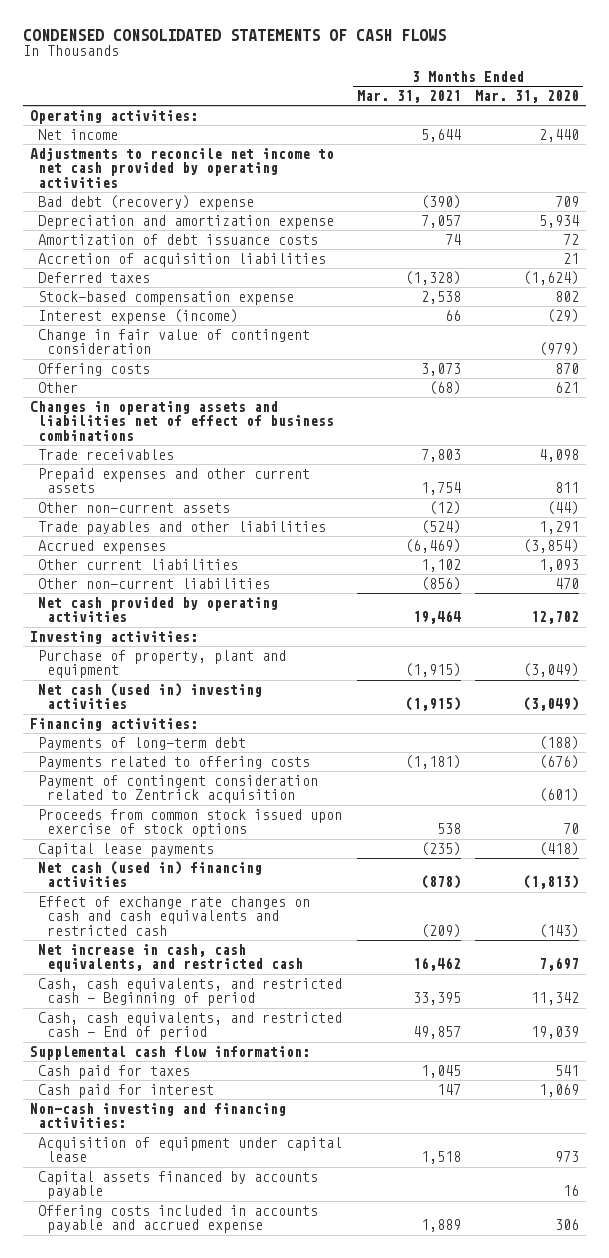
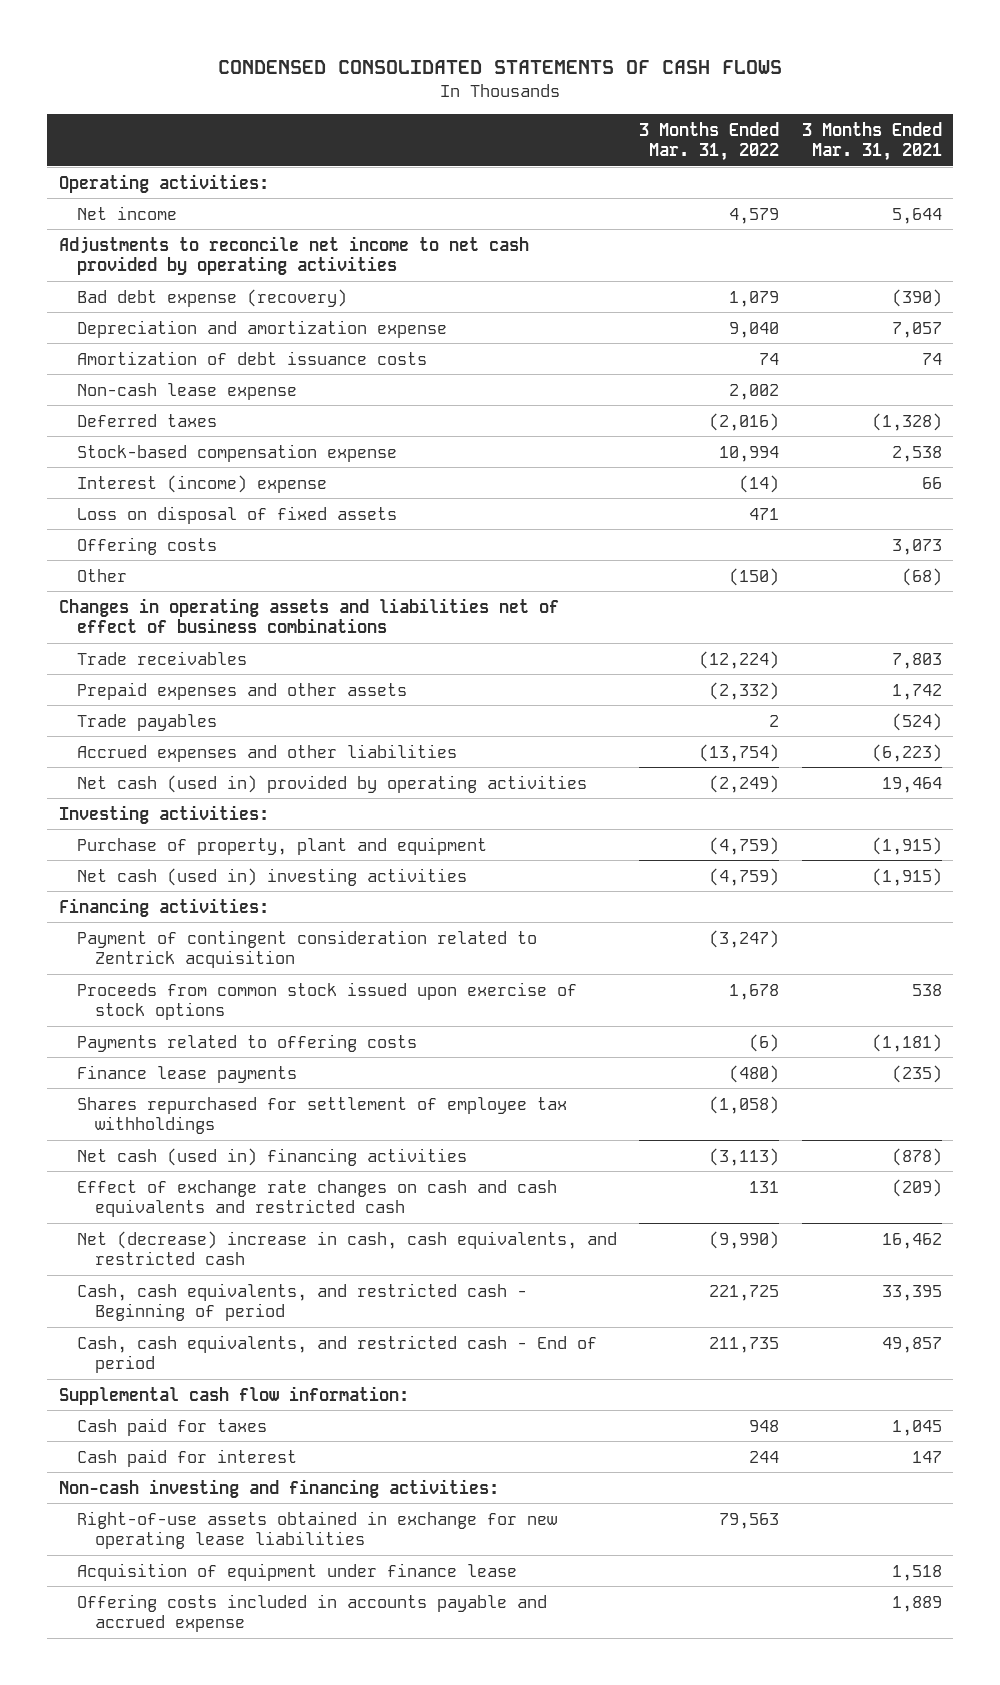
- | 3 Months Ended Mar. 31, 2021 | 3 Months Ended Mar. 31, 2020
+ | 3 Months Ended Mar. 31, 2022 | 3 Months Ended Mar. 31, 2021
- Bad debt (recovery) expense | (390) | 709
+ Bad debt expense (recovery) | 1,079 | (390)
- Accretion of acquisition liabilities | | 21
+ Non-cash lease expense | 2,002 |
- Interest expense (income) | 66 | (29)
- Change in fair value of contingent consideration | | (979)
+ Interest (income) expense | (14) | 66
+ Loss on disposal of fixed assets | 471 |
- Prepaid expenses and other current assets | 1,754 | 811
- Other non-current assets | (12) | (44)
- Trade payables and other liabilities | (524) | 1,291
- Accrued expenses | (6,469) | (3,854)
- Other current liabilities | 1,102 | 1,093
- Other non-current liabilities | (856) | 470
- Net cash provided by operating activities | 19,464 | 12,702
+ Prepaid expenses and other assets | (2,332) | 1,742
+ Trade payables | 2 | (524)
+ Accrued expenses and other liabilities | (13,754) | (6,223)
+ Net cash (used in) provided by operating activities | (2,249) | 19,464
- Payments of long-term debt | | (188)
- Capital lease payments | (235) | (418)
moved down: Payments related to offering costs | (6) | (1,181)
+ Finance lease payments | (480) | (235)
+ Shares repurchased for settlement of employee tax withholdings | (1,058) |
- Net increase in cash, cash equivalents, and restricted cash | 16,462 | 7,697
+ Net (decrease) increase in cash, cash equivalents, and restricted cash | (9,990) | 16,462
- Acquisition of equipment under capital lease | 1,518 | 973
- Capital assets financed by accounts payable | | 16
+ Right-of-use assets obtained in exchange for new operating lease liabilities | 79,563 |
+ Acquisition of equipment under finance lease | | 1,518

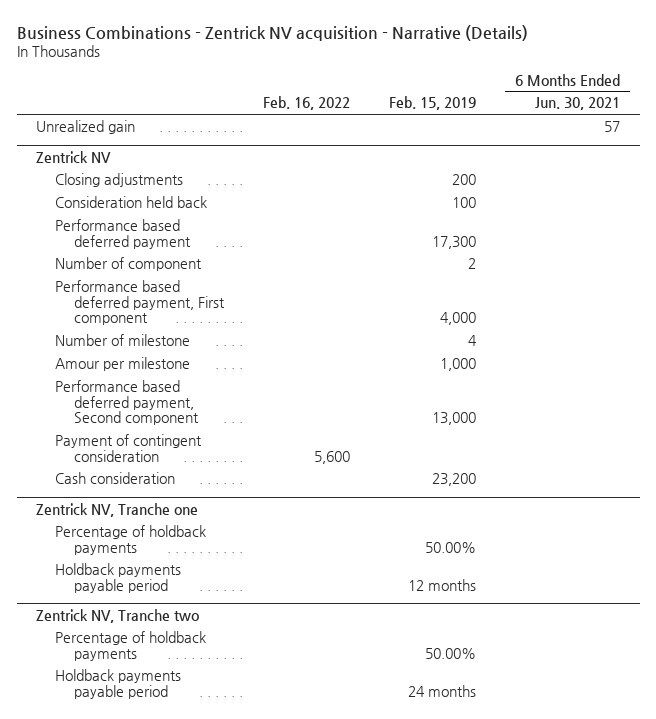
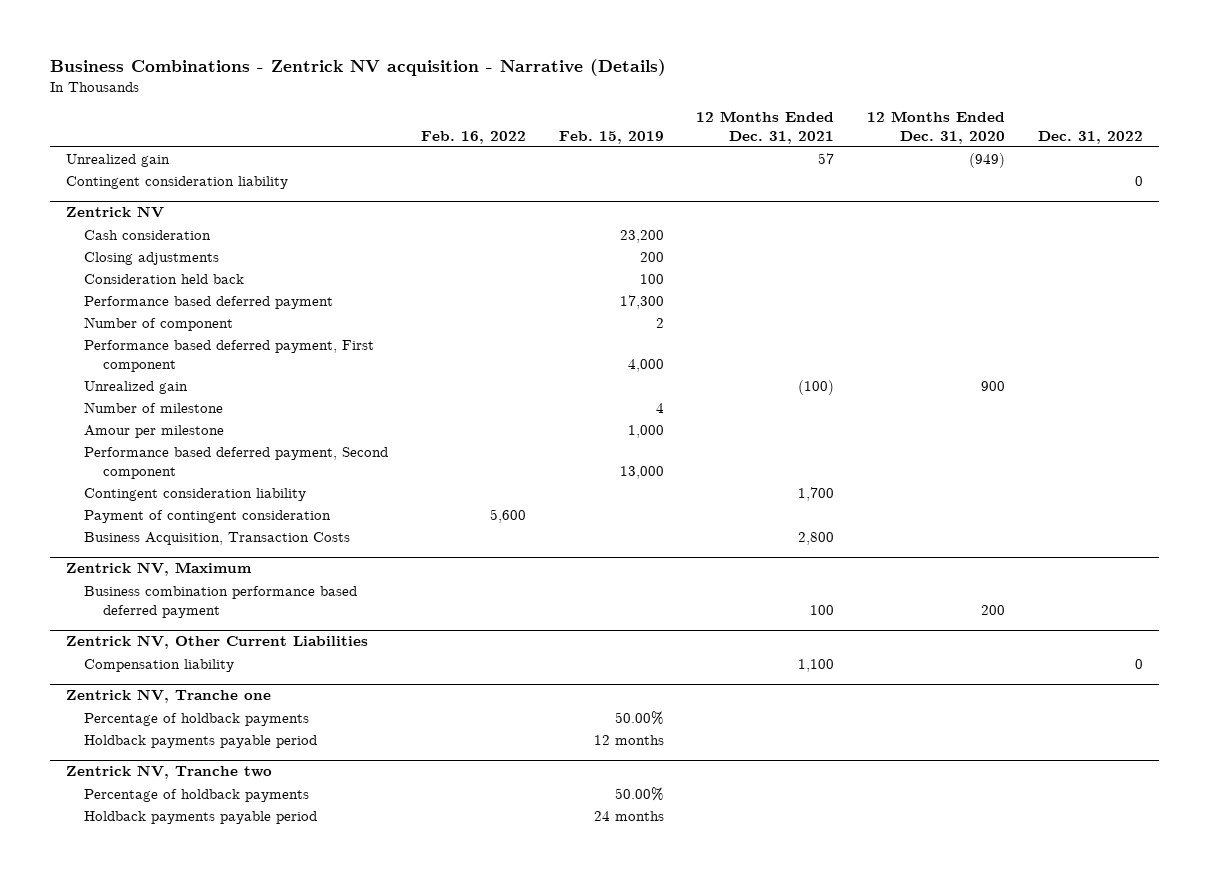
- | Feb. 16, 2022 | Feb. 15, 2019 | 6 Months Ended Jun. 30, 2021
+ | Feb. 16, 2022 | Feb. 15, 2019 | 12 Months Ended Dec. 31, 2021 | 12 Months Ended Dec. 31, 2020 | Dec. 31, 2022
+ Contingent consideration liability | | | | | 0
@ Zentrick NV
moved up: Cash consideration | | 23,200 | | |
+ Unrealized gain | | | (100) | 900 |
+ Contingent consideration liability | | | 1,700 | |
+ Business Acquisition, Transaction Costs | | | 2,800 | |
+ Zentrick NV, Maximum
+ Business combination performance based deferred payment | | | 100 | 200 |
+ Zentrick NV, Other Current Liabilities
+ Compensation liability | | | 1,100 | | 0

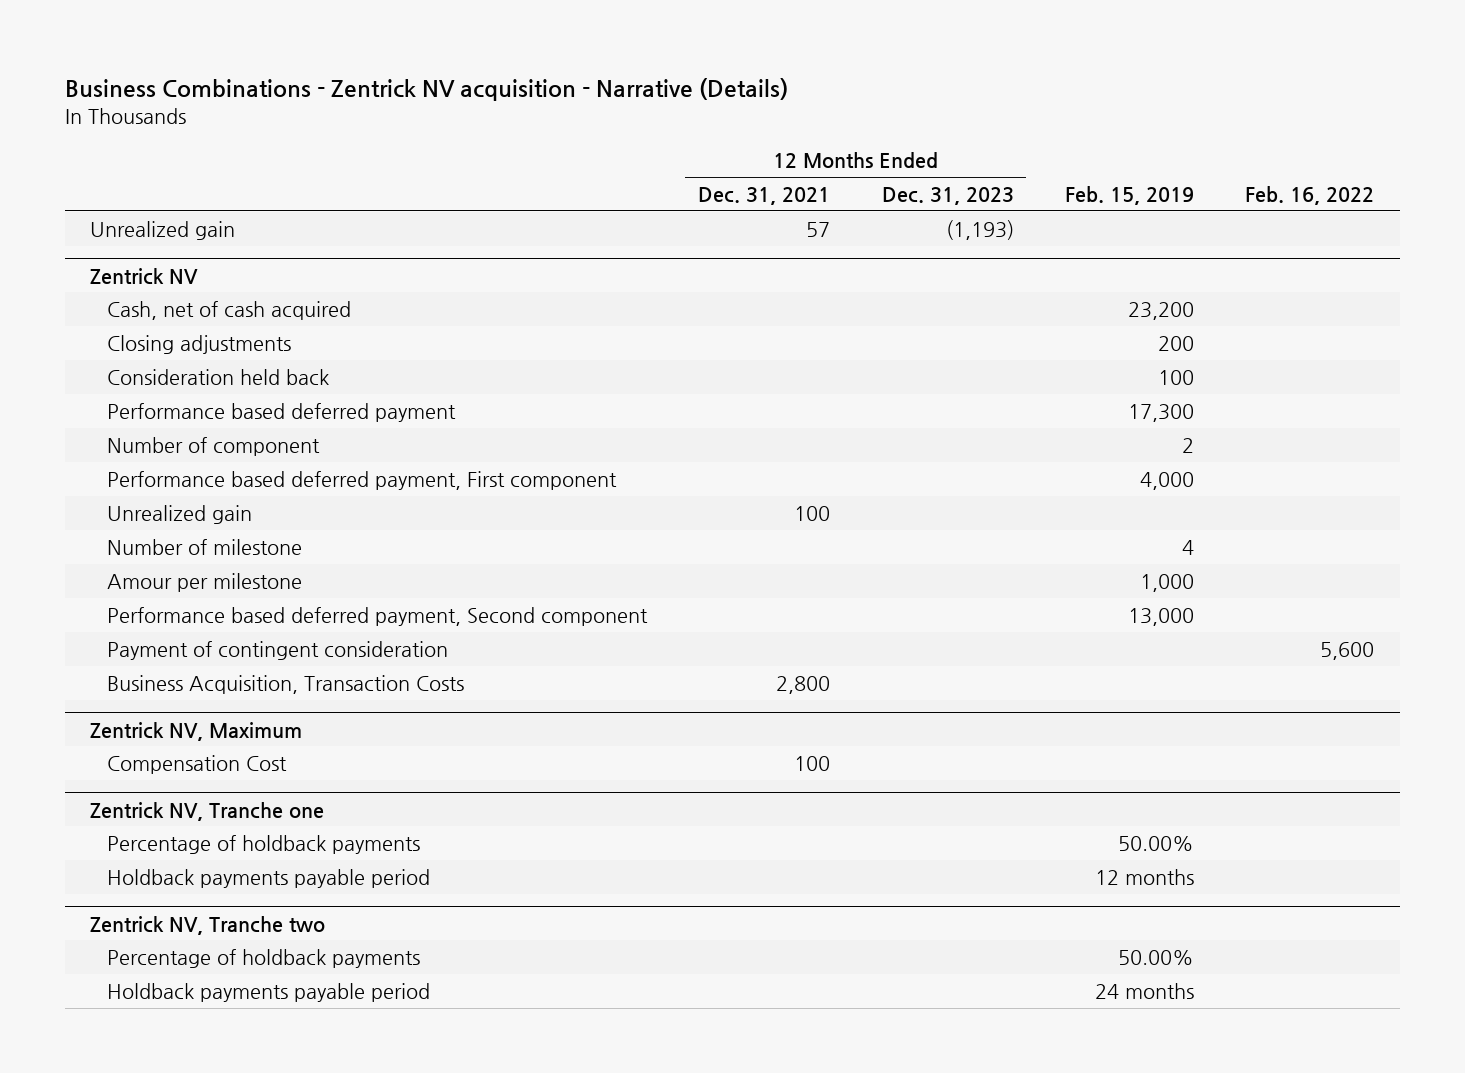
- | Feb. 16, 2022 | Feb. 15, 2019 | 12 Months Ended Dec. 31, 2021 | 12 Months Ended Dec. 31, 2020 | Dec. 31, 2022
+ | 12 Months Ended Dec. 31, 2021 | 12 Months Ended Dec. 31, 2023 | Feb. 15, 2019 | Feb. 16, 2022
- Contingent consideration liability | | | | | 0
@ Zentrick NV
- Cash consideration | | 23,200 | | |
+ Cash, net of cash acquired | | | 23,200 |
- Unrealized gain | | | (100) | 900 |
+ Unrealized gain | 100 | | |
- Contingent consideration liability | | | 1,700 | |
@ Zentrick NV, Maximum
- Business combination performance based deferred payment | | | 100 | 200 |
- Zentrick NV, Other Current Liabilities
- Compensation liability | | | 1,100 | | 0
@ Zentrick NV, Maximum
+ Compensation Cost | 100 | | |

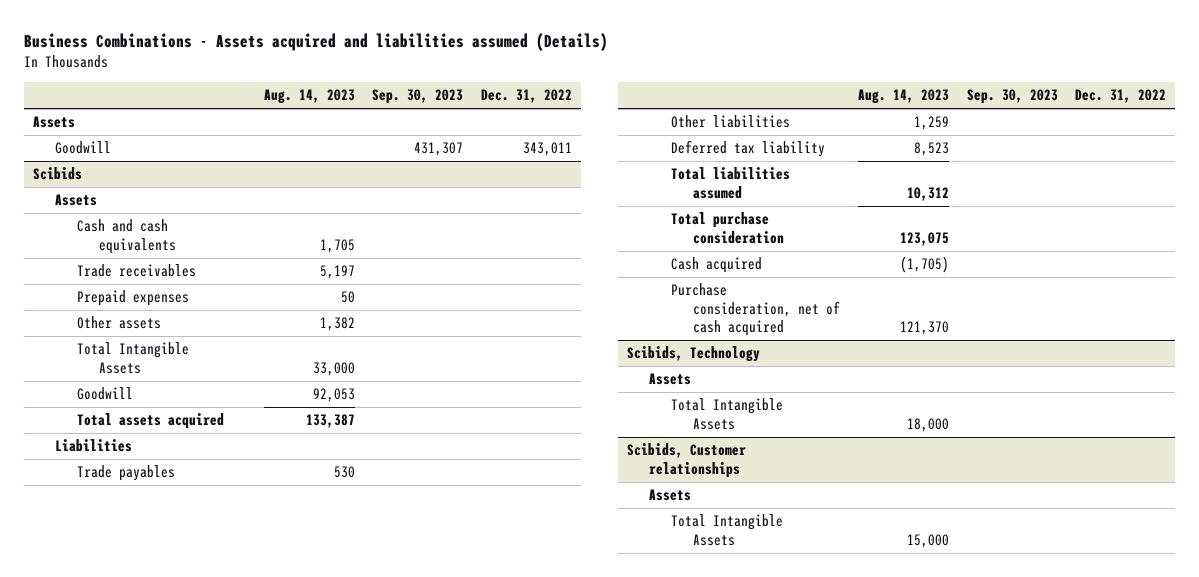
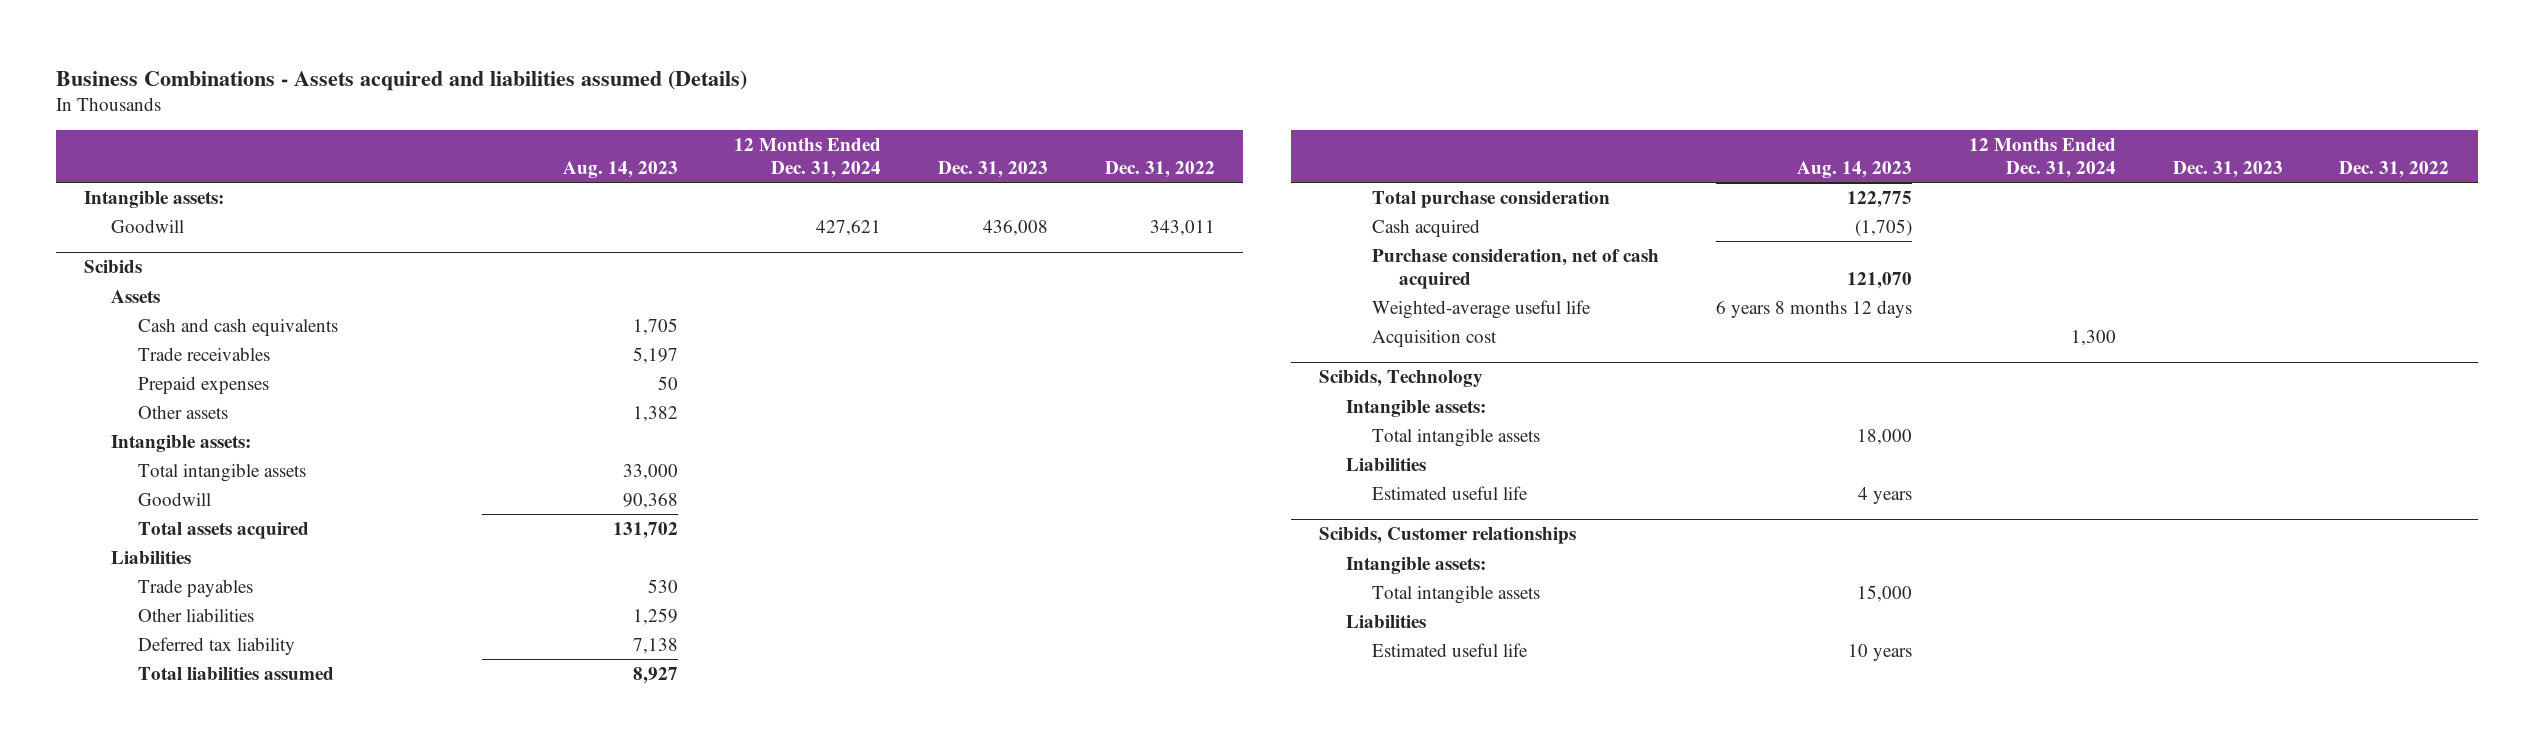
- | Aug. 14, 2023 | Sep. 30, 2023 | Dec. 31, 2022
+ | Aug. 14, 2023 | 12 Months Ended Dec. 31, 2024 | Dec. 31, 2023 | Dec. 31, 2022
- Assets
+ Intangible assets:
@ Scibids
- Total Intangible Assets | 33,000 | |
- Goodwill | 92,053 | |
- Total assets acquired | 133,387 | |
+ Intangible assets:
+ Total intangible assets | 33,000 | | |
+ Goodwill | 90,368 | | |
+ Total assets acquired | 131,702 | | |
- Deferred tax liability | 8,523 | |
- Total liabilities assumed | 10,312 | |
- Total purchase consideration | 123,075 | |
+ Deferred tax liability | 7,138 | | |
+ Total liabilities assumed | 8,927 | | |
+ Total purchase consideration | 122,775 | | |
- Purchase consideration, net of cash acquired | 121,370 | |
+ Purchase consideration, net of cash acquired | 121,070 | | |
+ Weighted-average useful life | 6 years 8 months 12 days | | |
+ Acquisition cost | | 1,300 | |
@ Scibids, Technology
- Assets
- Total Intangible Assets | 18,000 | |
+ Intangible assets:
+ Total intangible assets | 18,000 | | |
+ Liabilities
+ Estimated useful life | 4 years | | |
@ Scibids, Customer relationships
- Assets
- Total Intangible Assets | 15,000 | |
+ Intangible assets:
+ Total intangible assets | 15,000 | | |
+ Liabilities
+ Estimated useful life | 10 years | | |

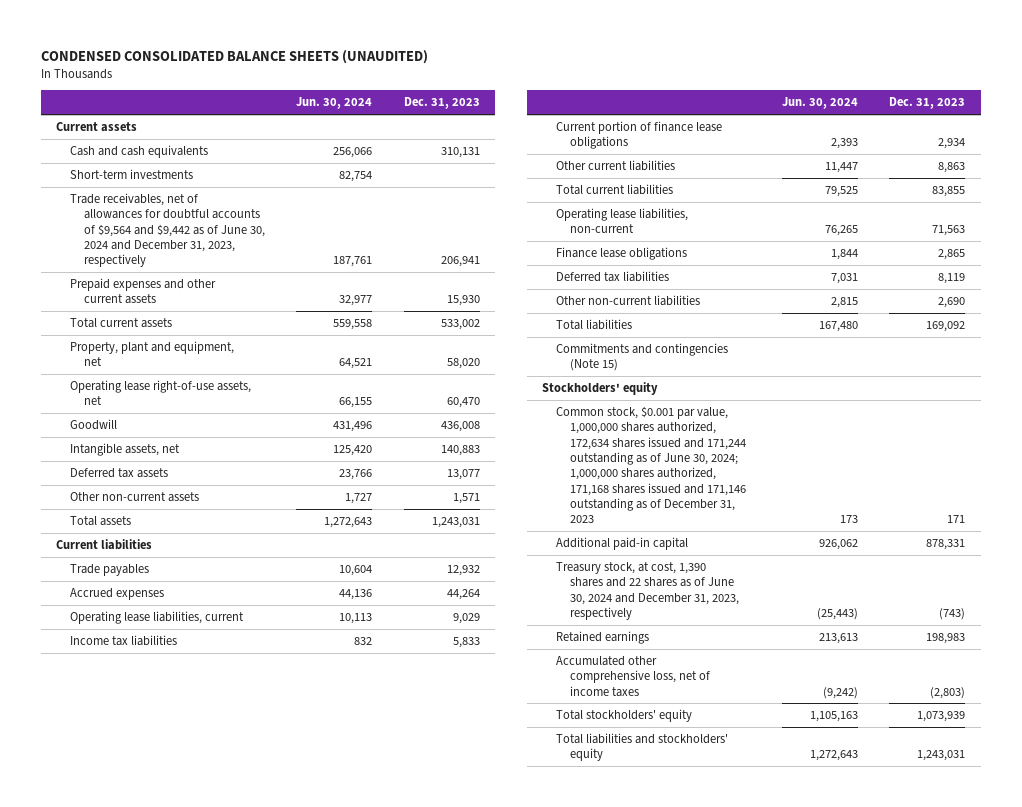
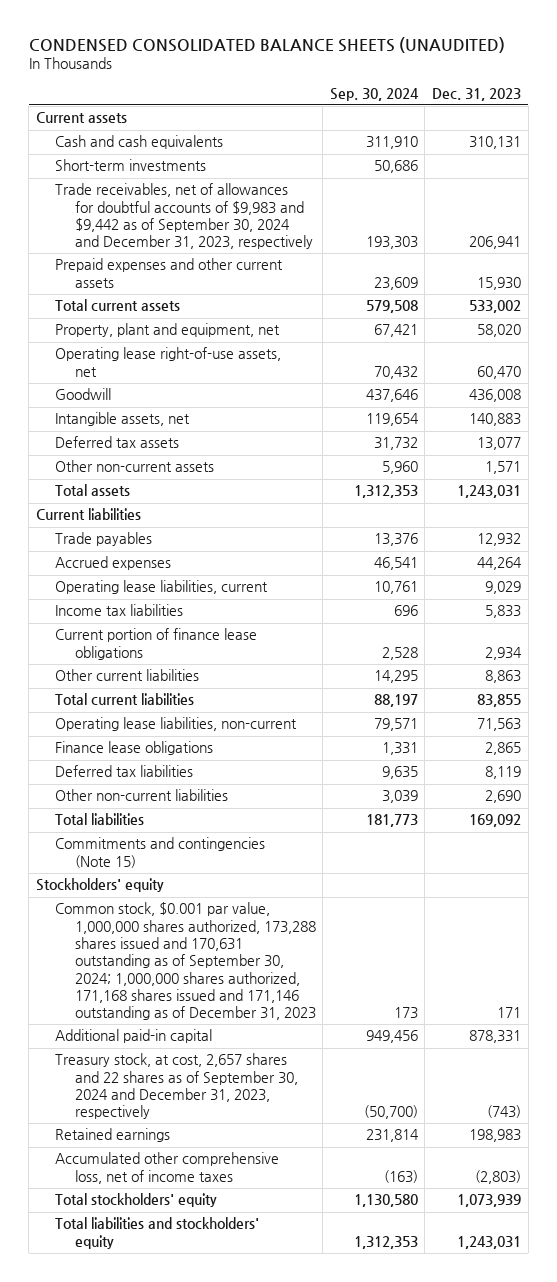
- | Jun. 30, 2024 | Dec. 31, 2023
+ | Sep. 30, 2024 | Dec. 31, 2023
- Trade receivables, net of allowances for doubtful accounts of $9,564 and $9,442 as of June 30, 2024 and December 31, 2023, respectively | 187,761 | 206,941
+ Trade receivables, net of allowances for doubtful accounts of $9,983 and $9,442 as of September 30, 2024 and December 31, 2023, respectively | 193,303 | 206,941
- Common stock, $0.001 par value, 1,000,000 shares authorized, 172,634 shares issued and 171,244 outstanding as of June 30, 2024; 1,000,000 shares authorized, 171,168 shares issued and 171,146 outstanding as of December 31, 2023 | 173 | 171
+ Common stock, $0.001 par value, 1,000,000 shares authorized, 173,288 shares issued and 170,631 outstanding as of September 30, 2024; 1,000,000 shares authorized, 171,168 shares issued and 171,146 outstanding as of December 31, 2023 | 173 | 171
- Treasury stock, at cost, 1,390 shares and 22 shares as of June 30, 2024 and December 31, 2023, respectively | (25,443) | (743)
+ Treasury stock, at cost, 2,657 shares and 22 shares as of September 30, 2024 and December 31, 2023, respectively | (50,700) | (743)

